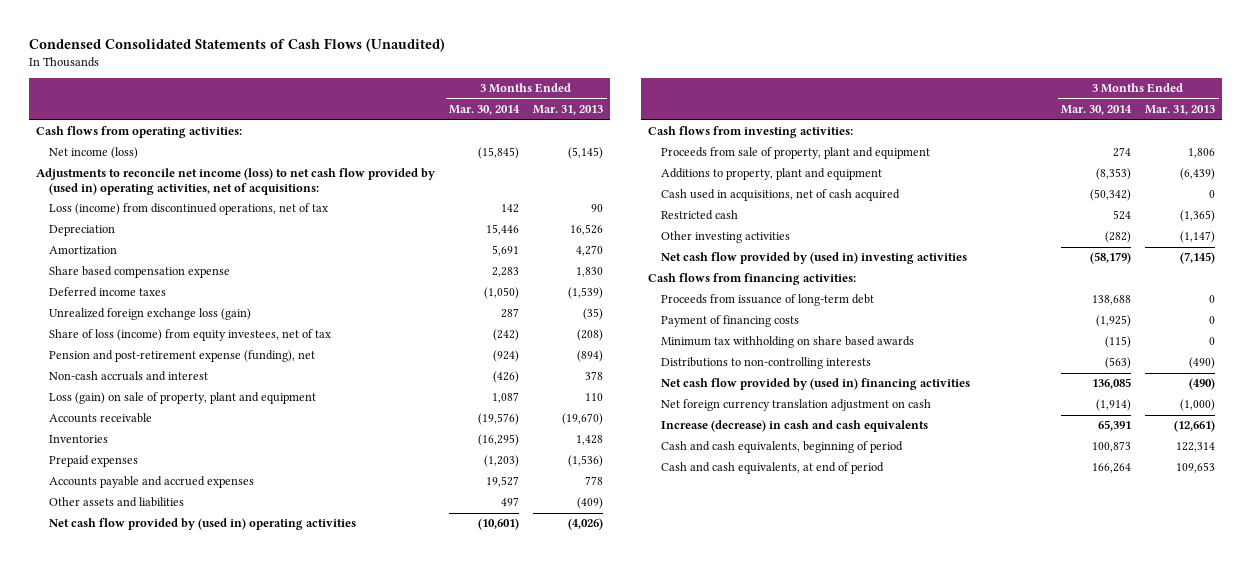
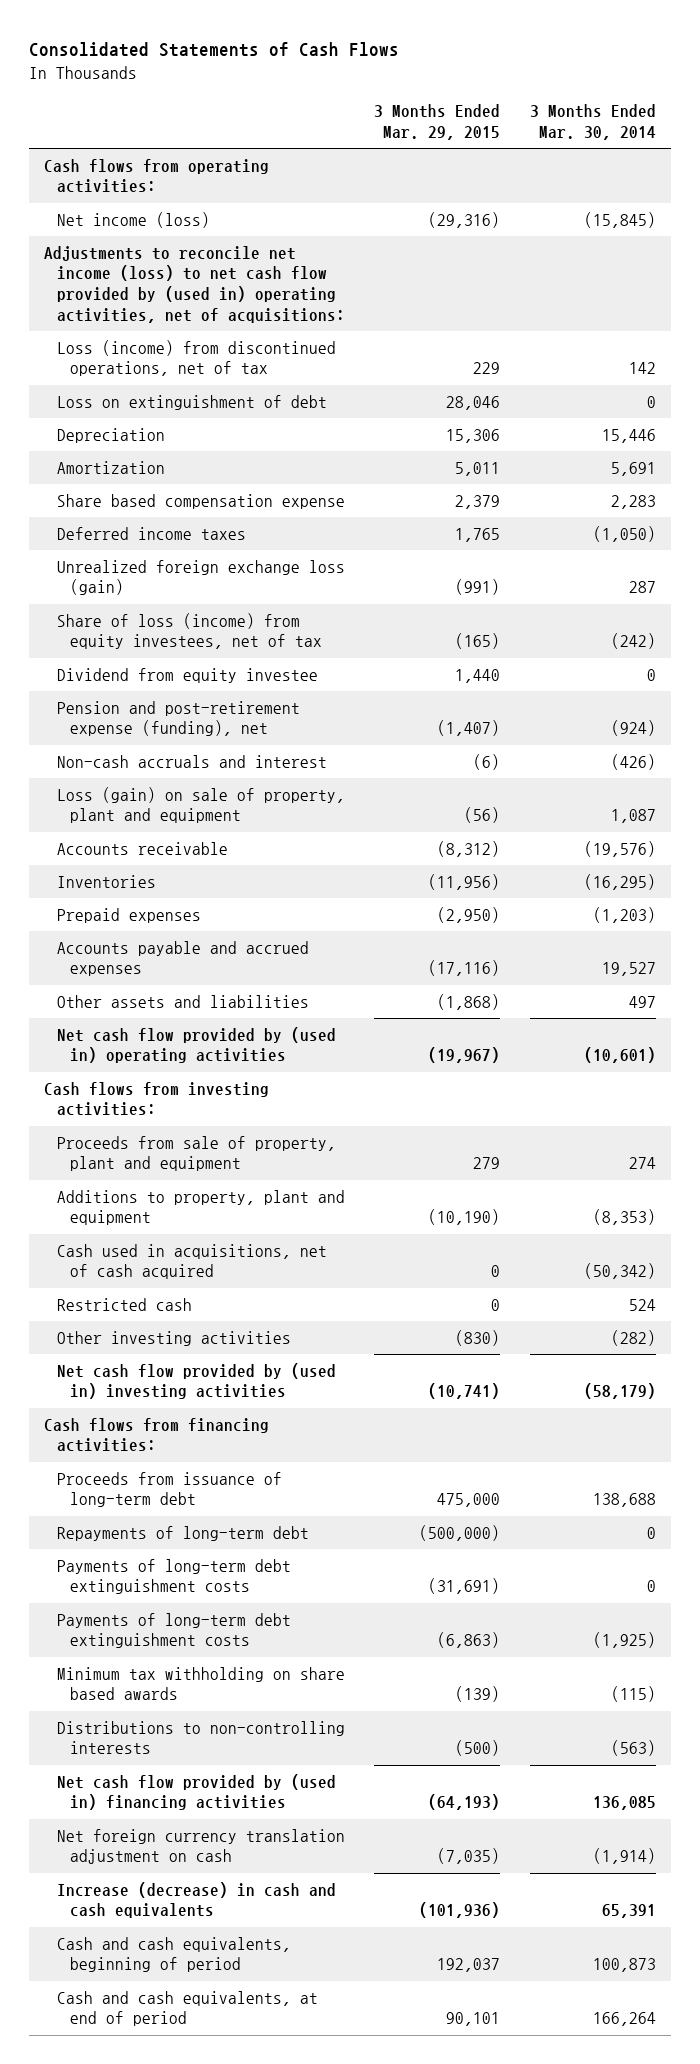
- Condensed Consolidated Statements of Cash Flows (Unaudited)
+ Consolidated Statements of Cash Flows
- | 3 Months Ended Mar. 30, 2014 | 3 Months Ended Mar. 31, 2013
+ | 3 Months Ended Mar. 29, 2015 | 3 Months Ended Mar. 30, 2014
+ Loss on extinguishment of debt | 28,046 | 0
+ Dividend from equity investee | 1,440 | 0
- Payment of financing costs | (1,925) | 0
+ Repayments of long-term debt | (500,000) | 0
+ Payments of long-term debt extinguishment costs | (31,691) | 0
+ Payments of long-term debt extinguishment costs | (6,863) | (1,925)

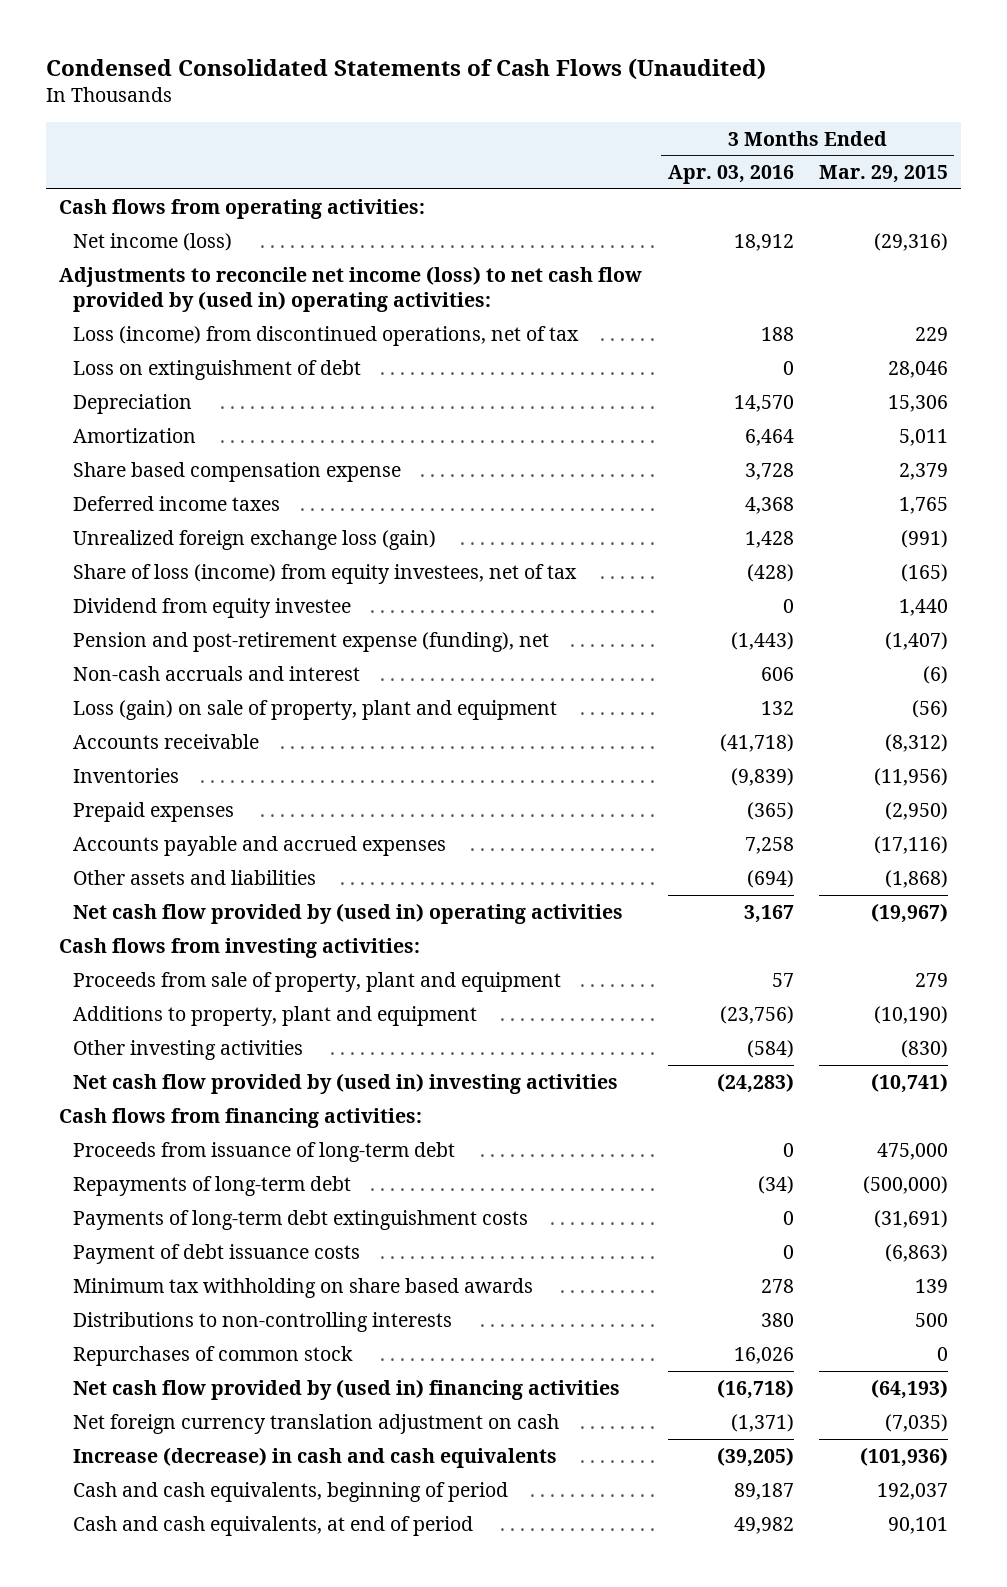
- Consolidated Statements of Cash Flows
+ Condensed Consolidated Statements of Cash Flows (Unaudited)
- | 3 Months Ended Mar. 29, 2015 | 3 Months Ended Mar. 30, 2014
+ | 3 Months Ended Apr. 03, 2016 | 3 Months Ended Mar. 29, 2015
- Adjustments to reconcile net income (loss) to net cash flow provided by (used in) operating activities, net of acquisitions:
+ Adjustments to reconcile net income (loss) to net cash flow provided by (used in) operating activities:
- Cash used in acquisitions, net of cash acquired | 0 | (50,342)
- Restricted cash | 0 | 524
- Payments of long-term debt extinguishment costs | (6,863) | (1,925)
- Minimum tax withholding on share based awards | (139) | (115)
- Distributions to non-controlling interests | (500) | (563)
+ Payment of debt issuance costs | 0 | (6,863)
+ Minimum tax withholding on share based awards | 278 | 139
+ Distributions to non-controlling interests | 380 | 500
+ Repurchases of common stock | 16,026 | 0

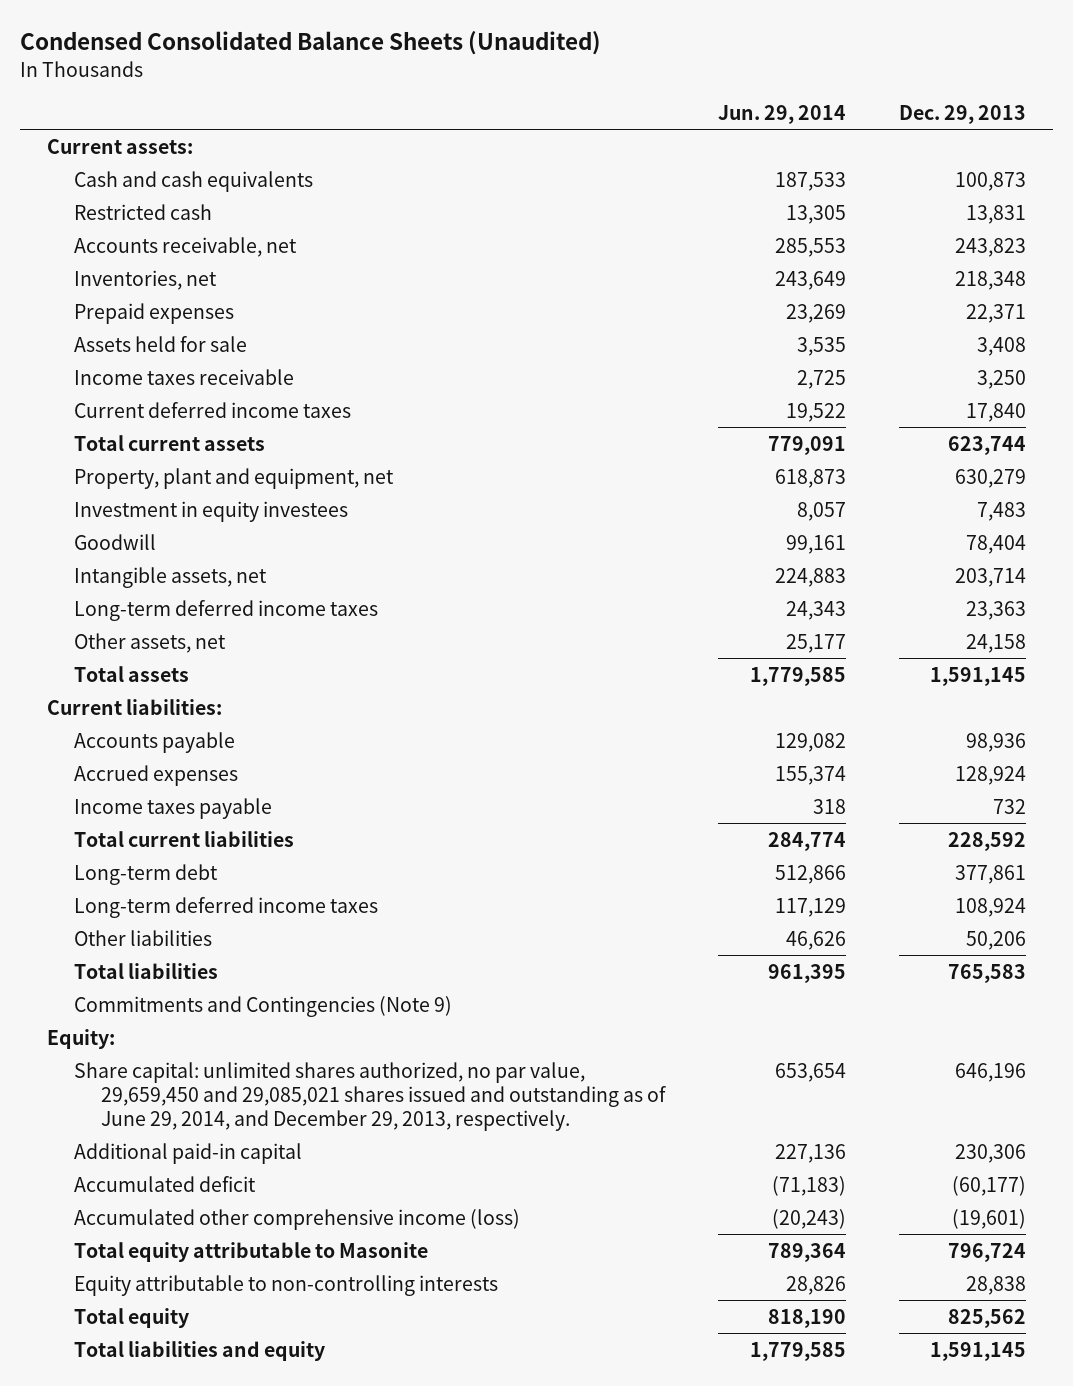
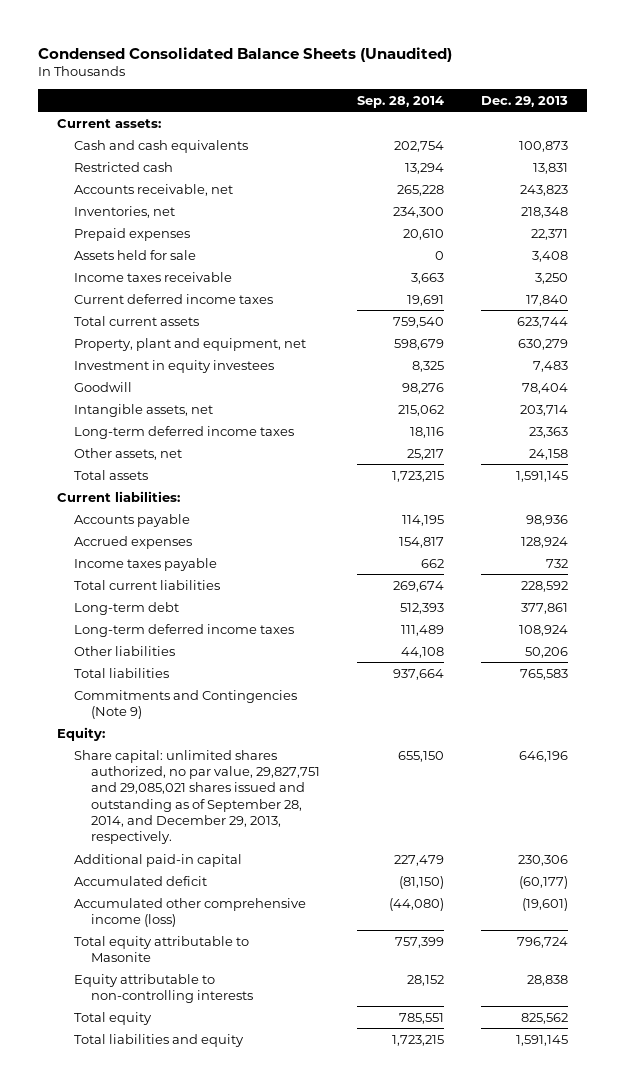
- | Jun. 29, 2014 | Dec. 29, 2013
+ | Sep. 28, 2014 | Dec. 29, 2013
- Share capital: unlimited shares authorized, no par value, 29,659,450 and 29,085,021 shares issued and outstanding as of June 29, 2014, and December 29, 2013, respectively. | 653,654 | 646,196
+ Share capital: unlimited shares authorized, no par value, 29,827,751 and 29,085,021 shares issued and outstanding as of September 28, 2014, and December 29, 2013, respectively. | 655,150 | 646,196

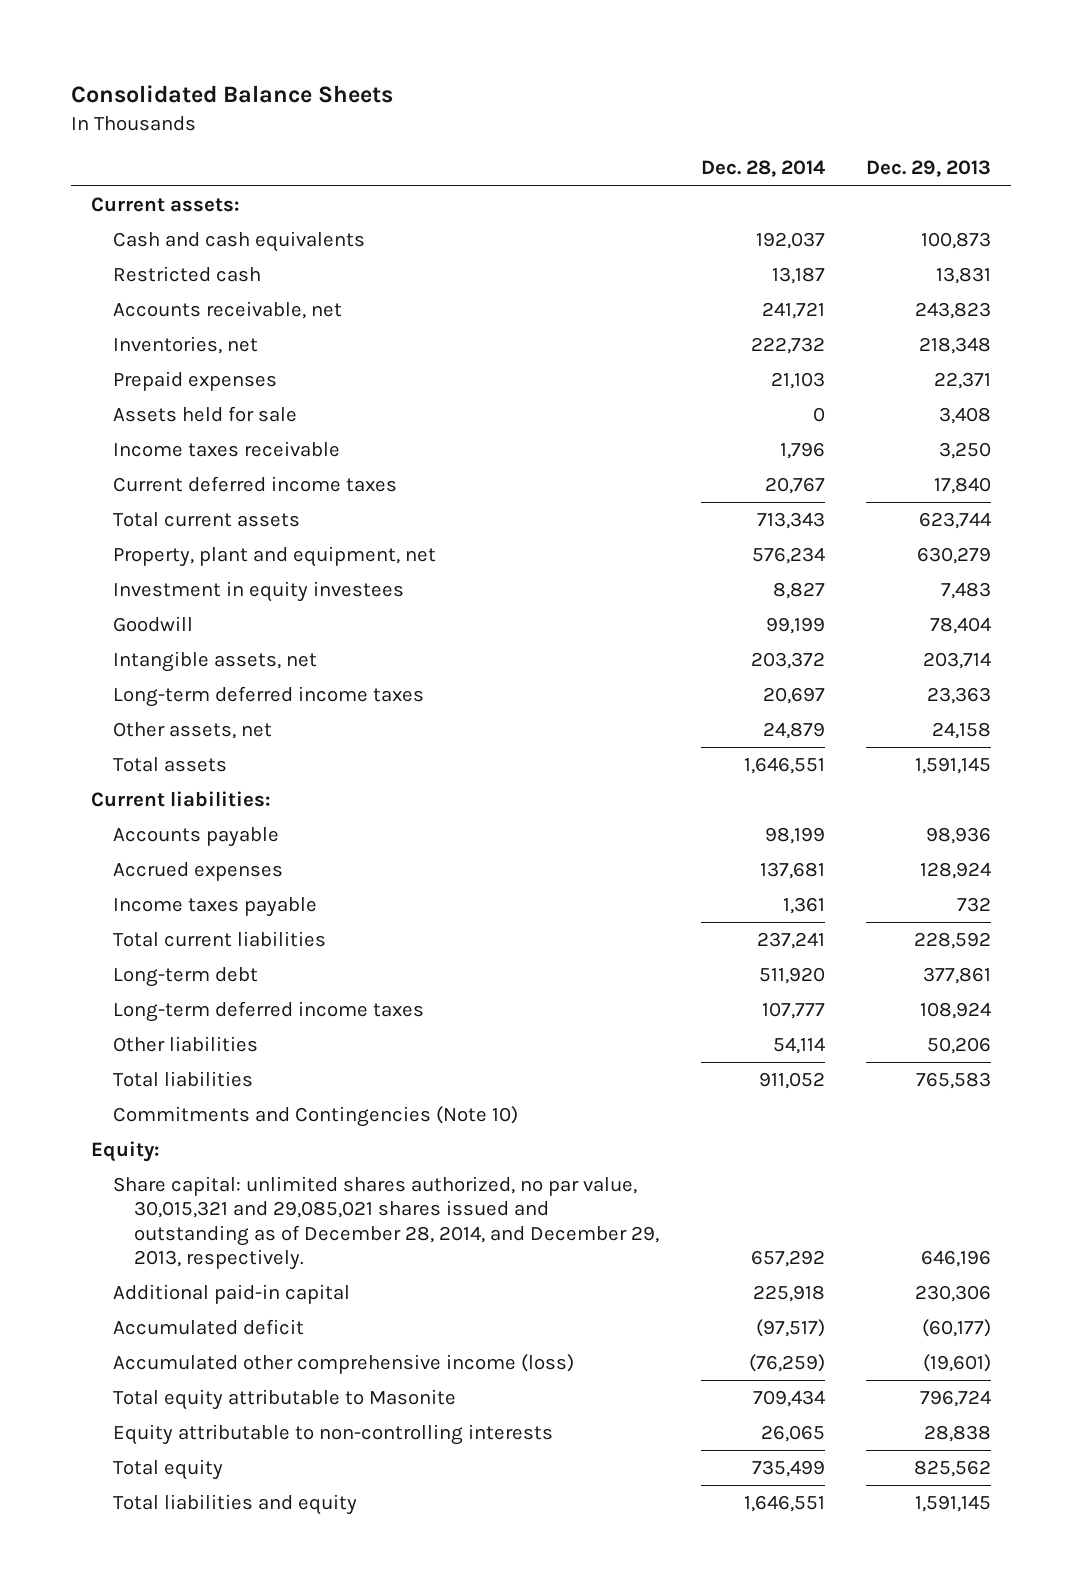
- Condensed Consolidated Balance Sheets (Unaudited)
+ Consolidated Balance Sheets
- | Sep. 28, 2014 | Dec. 29, 2013
+ | Dec. 28, 2014 | Dec. 29, 2013
- Commitments and Contingencies (Note 9)
+ Commitments and Contingencies (Note 10)
- Share capital: unlimited shares authorized, no par value, 29,827,751 and 29,085,021 shares issued and outstanding as of September 28, 2014, and December 29, 2013, respectively. | 655,150 | 646,196
+ Share capital: unlimited shares authorized, no par value, 30,015,321 and 29,085,021 shares issued and outstanding as of December 28, 2014, and December 29, 2013, respectively. | 657,292 | 646,196

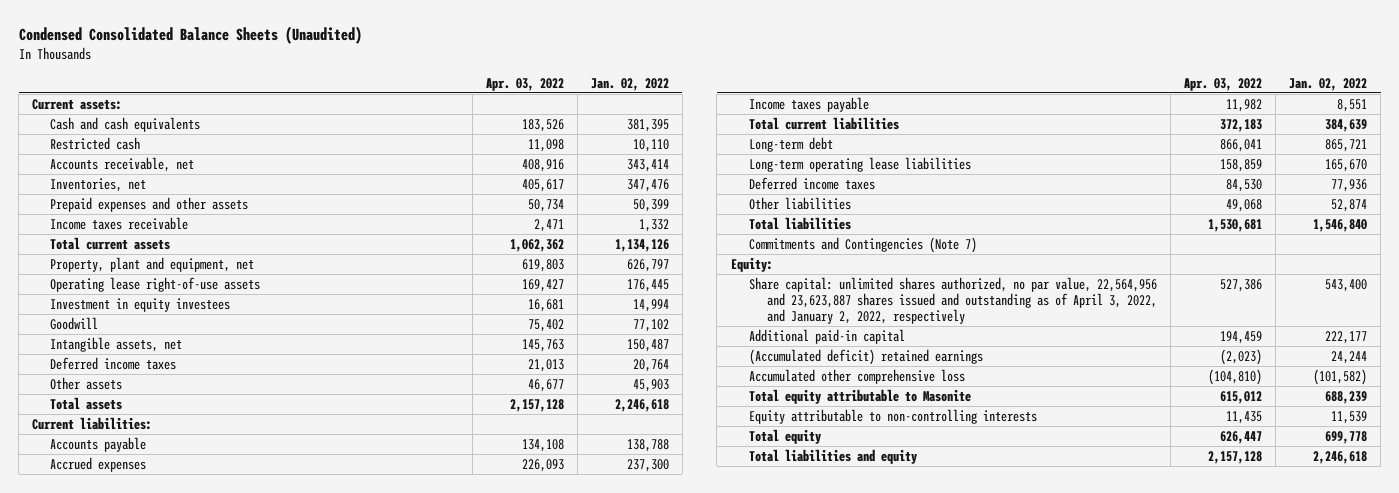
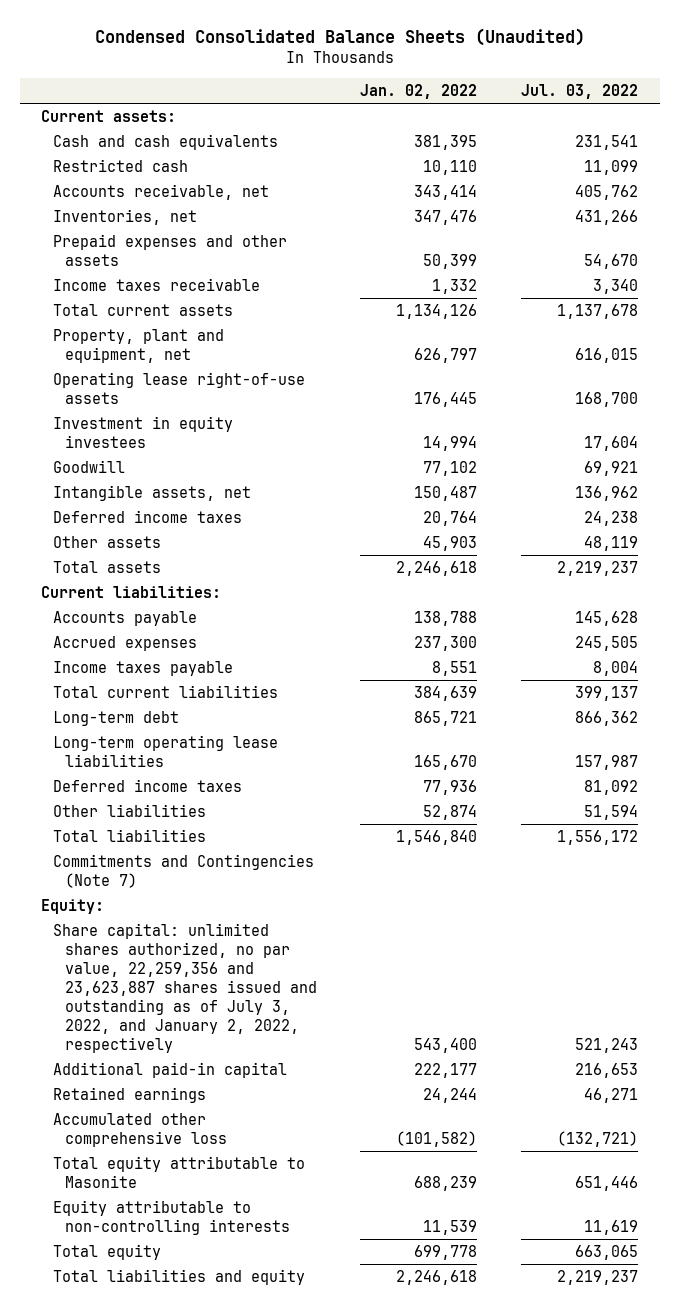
- | Apr. 03, 2022 | Jan. 02, 2022
+ | Jan. 02, 2022 | Jul. 03, 2022
- Share capital: unlimited shares authorized, no par value, 22,564,956 and 23,623,887 shares issued and outstanding as of April 3, 2022, and January 2, 2022, respectively | 527,386 | 543,400
+ Share capital: unlimited shares authorized, no par value, 22,259,356 and 23,623,887 shares issued and outstanding as of July 3, 2022, and January 2, 2022, respectively | 543,400 | 521,243
- (Accumulated deficit) retained earnings | (2,023) | 24,244
+ Retained earnings | 24,244 | 46,271

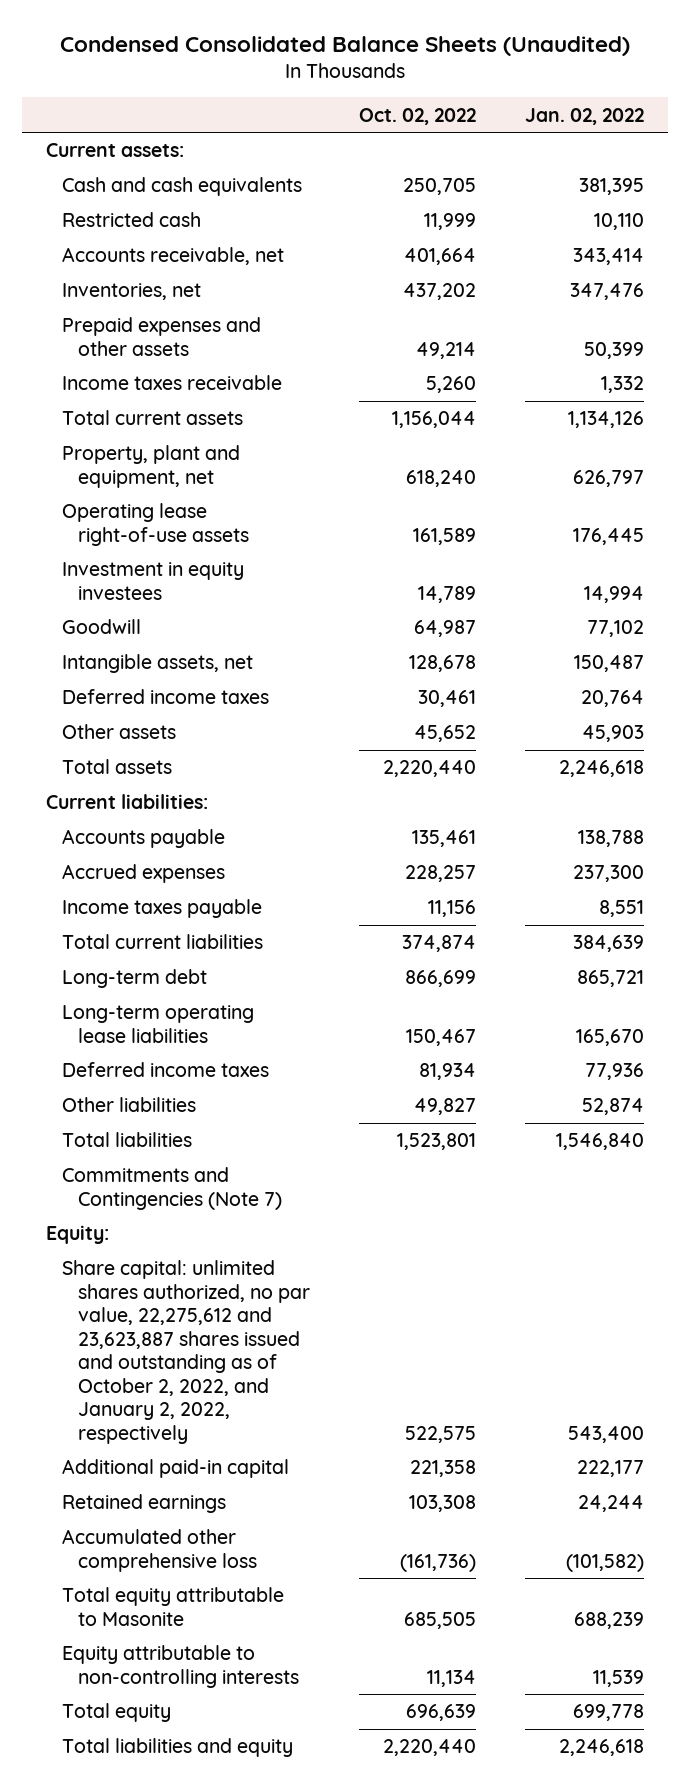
- | Jan. 02, 2022 | Jul. 03, 2022
+ | Oct. 02, 2022 | Jan. 02, 2022
- Share capital: unlimited shares authorized, no par value, 22,259,356 and 23,623,887 shares issued and outstanding as of July 3, 2022, and January 2, 2022, respectively | 543,400 | 521,243
+ Share capital: unlimited shares authorized, no par value, 22,275,612 and 23,623,887 shares issued and outstanding as of October 2, 2022, and January 2, 2022, respectively | 522,575 | 543,400

